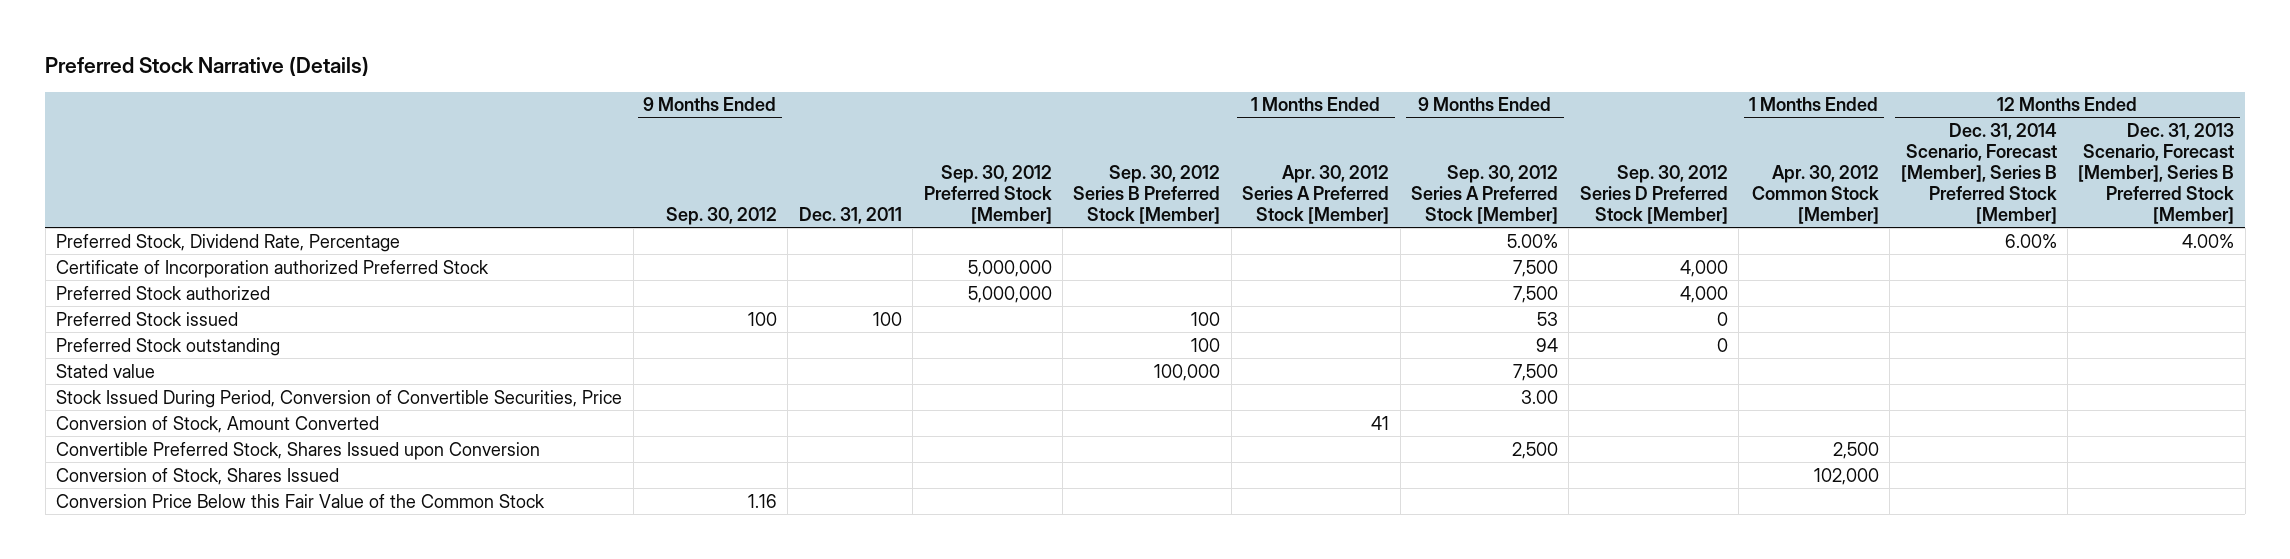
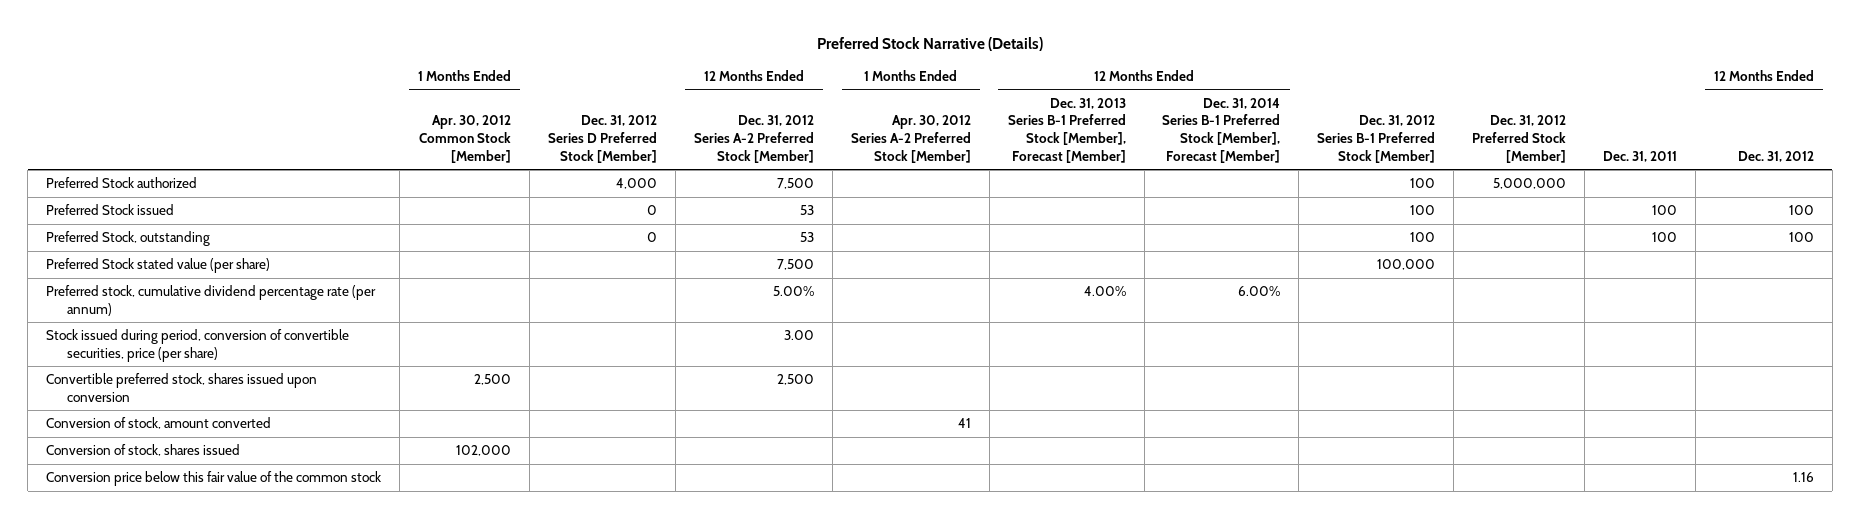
- | 9 Months Ended Sep. 30, 2012 | Dec. 31, 2011 | Sep. 30, 2012 Preferred Stock [Member] | Sep. 30, 2012 Series B Preferred Stock [Member] | 1 Months Ended Apr. 30, 2012 Series A Preferred Stock [Member] | 9 Months Ended Sep. 30, 2012 Series A Preferred Stock [Member] | Sep. 30, 2012 Series D Preferred Stock [Member] | 1 Months Ended Apr. 30, 2012 Common Stock [Member] | 12 Months Ended Dec. 31, 2014 Scenario, Forecast [Member], Series B Preferred Stock [Member] | 12 Months Ended Dec. 31, 2013 Scenario, Forecast [Member], Series B Preferred Stock [Member]
+ | 1 Months Ended Apr. 30, 2012 Common Stock [Member] | Dec. 31, 2012 Series D Preferred Stock [Member] | 12 Months Ended Dec. 31, 2012 Series A-2 Preferred Stock [Member] | 1 Months Ended Apr. 30, 2012 Series A-2 Preferred Stock [Member] | 12 Months Ended Dec. 31, 2013 Series B-1 Preferred Stock [Member], Forecast [Member] | 12 Months Ended Dec. 31, 2014 Series B-1 Preferred Stock [Member], Forecast [Member] | Dec. 31, 2012 Series B-1 Preferred Stock [Member] | Dec. 31, 2012 Preferred Stock [Member] | Dec. 31, 2011 | 12 Months Ended Dec. 31, 2012
- Preferred Stock, Dividend Rate, Percentage | | | | | | 5.00% | | | 6.00% | 4.00%
- Certificate of Incorporation authorized Preferred Stock | | | 5,000,000 | | | 7,500 | 4,000 | | |
- Preferred Stock outstanding | | | | 100 | | 94 | 0 | | |
- Stated value | | | | 100,000 | | 7,500 | | | |
- Stock Issued During Period, Conversion of Convertible Securities, Price | | | | | | 3.00 | | | |
- Conversion of Stock, Amount Converted | | | | | 41 | | | | |
- Convertible Preferred Stock, Shares Issued upon Conversion | | | | | | 2,500 | | 2,500 | |
- Conversion of Stock, Shares Issued | | | | | | | | 102,000 | |
- Conversion Price Below this Fair Value of the Common Stock | 1.16 | | | | | | | | |
+ Preferred Stock, outstanding | | 0 | 53 | | | | 100 | | 100 | 100
+ Preferred Stock stated value (per share) | | | 7,500 | | | | 100,000 | | |
+ Preferred stock, cumulative dividend percentage rate (per annum) | | | 5.00% | | 4.00% | 6.00% | | | |
+ Stock issued during period, conversion of convertible securities, price (per share) | | | 3.00 | | | | | | |
+ Convertible preferred stock, shares issued upon conversion | 2,500 | | 2,500 | | | | | | |
+ Conversion of stock, amount converted | | | | 41 | | | | | |
+ Conversion of stock, shares issued | 102,000 | | | | | | | | |
+ Conversion price below this fair value of the common stock | | | | | | | | | | 1.16

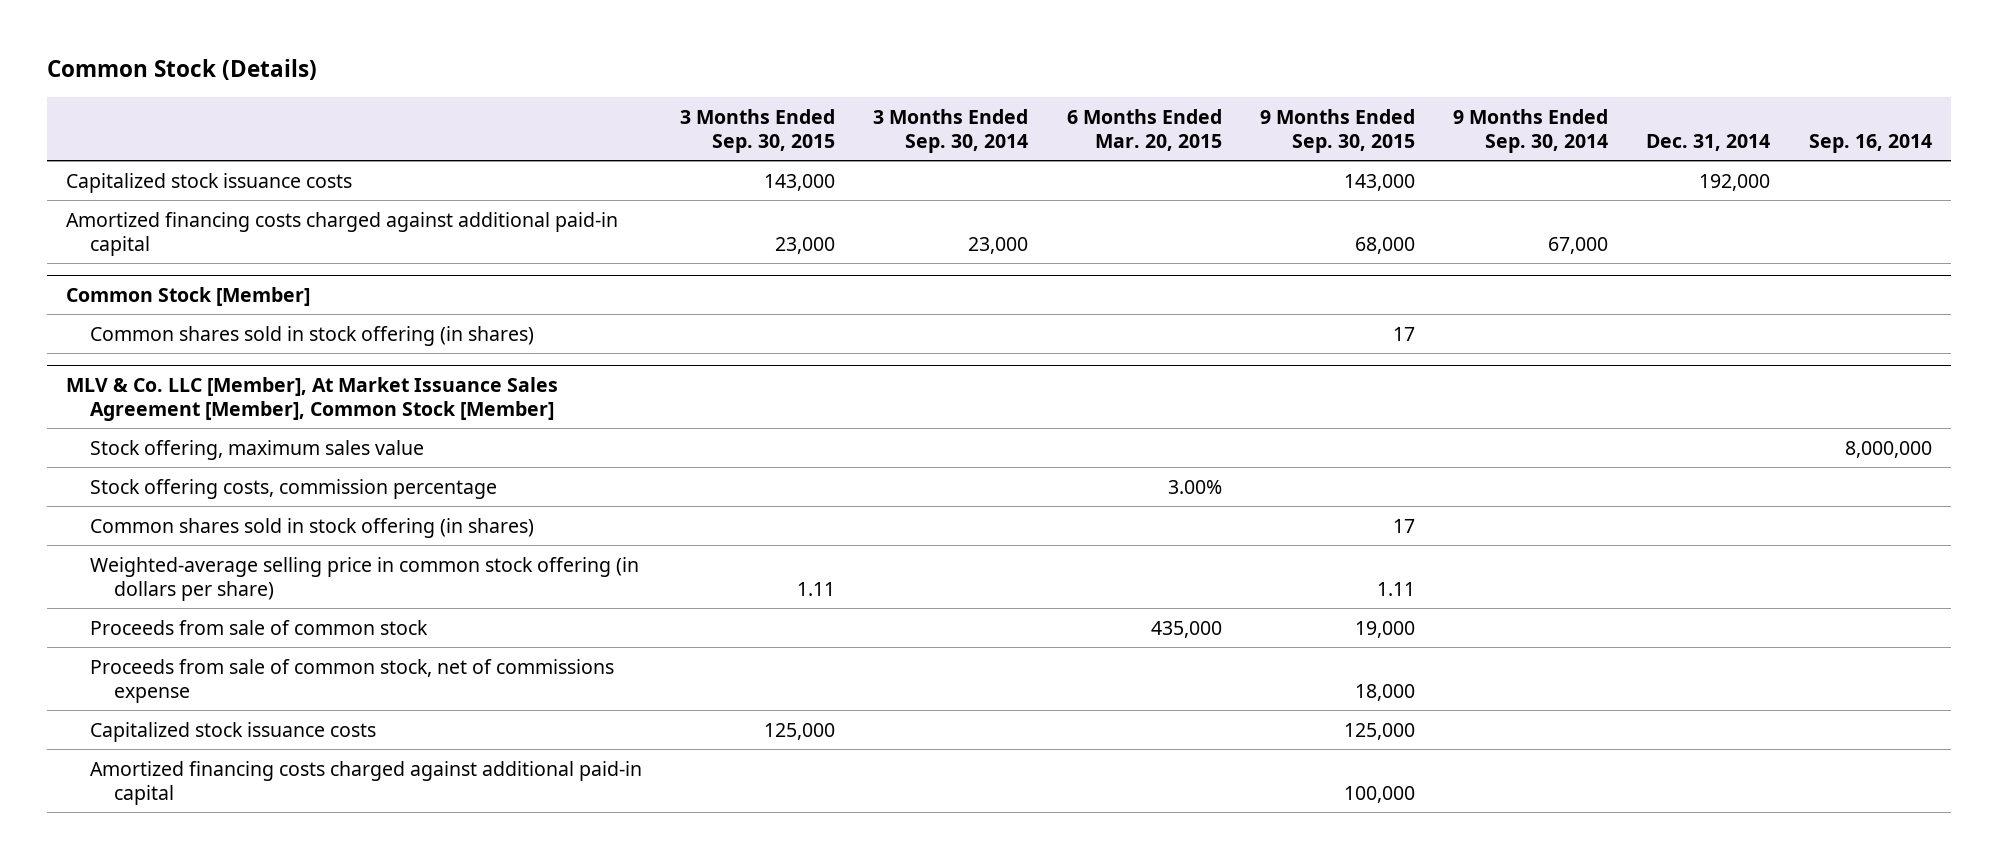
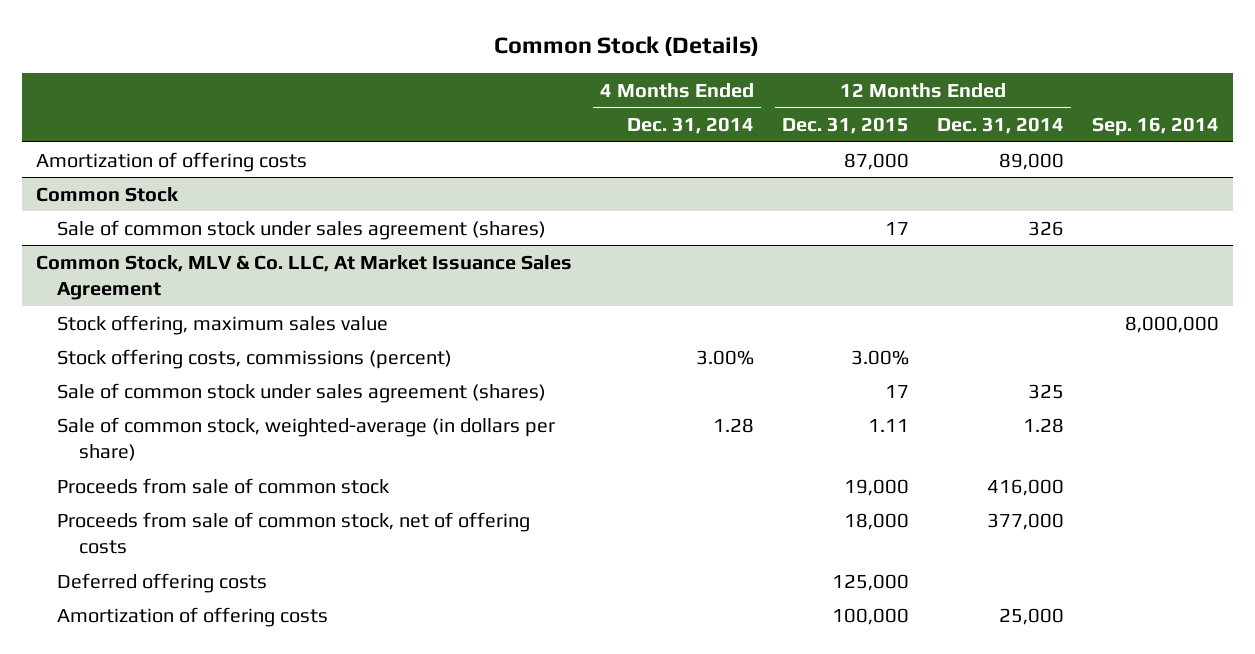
- | 3 Months Ended Sep. 30, 2015 | 3 Months Ended Sep. 30, 2014 | 6 Months Ended Mar. 20, 2015 | 9 Months Ended Sep. 30, 2015 | 9 Months Ended Sep. 30, 2014 | Dec. 31, 2014 | Sep. 16, 2014
+ | 4 Months Ended Dec. 31, 2014 | 12 Months Ended Dec. 31, 2015 | 12 Months Ended Dec. 31, 2014 | Sep. 16, 2014
- Capitalized stock issuance costs | 143,000 | | | 143,000 | | 192,000 |
- Amortized financing costs charged against additional paid-in capital | 23,000 | 23,000 | | 68,000 | 67,000 | |
- Common Stock [Member]
- Common shares sold in stock offering (in shares) | | | | 17 | | |
- MLV & Co. LLC [Member], At Market Issuance Sales Agreement [Member], Common Stock [Member]
+ Amortization of offering costs | | 87,000 | 89,000 |
+ Common Stock
+ Sale of common stock under sales agreement (shares) | | 17 | 326 |
+ Common Stock, MLV & Co. LLC, At Market Issuance Sales Agreement
- Stock offering costs, commission percentage | | | 3.00% | | | |
- Common shares sold in stock offering (in shares) | | | | 17 | | |
- Weighted-average selling price in common stock offering (in dollars per share) | 1.11 | | | 1.11 | | |
+ Stock offering costs, commissions (percent) | 3.00% | 3.00% | |
+ Sale of common stock under sales agreement (shares) | | 17 | 325 |
+ Sale of common stock, weighted-average (in dollars per share) | 1.28 | 1.11 | 1.28 |
- Proceeds from sale of common stock, net of commissions expense | | | | 18,000 | | |
- Capitalized stock issuance costs | 125,000 | | | 125,000 | | |
- Amortized financing costs charged against additional paid-in capital | | | | 100,000 | | |
+ Proceeds from sale of common stock, net of offering costs | | 18,000 | 377,000 |
+ Deferred offering costs | | 125,000 | |
+ Amortization of offering costs | | 100,000 | 25,000 |

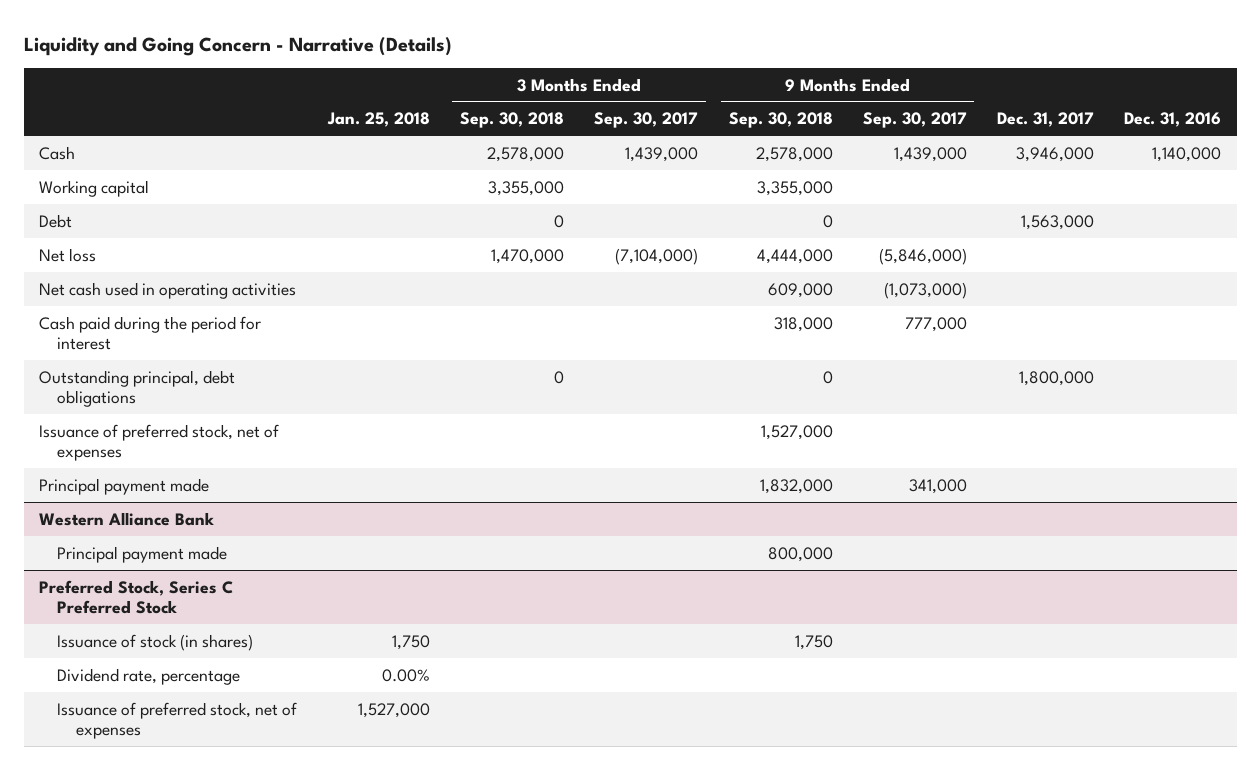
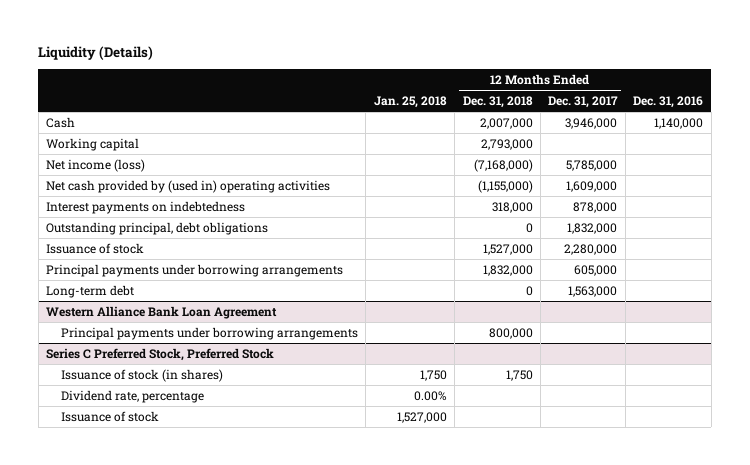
- Liquidity and Going Concern - Narrative (Details)
+ Liquidity (Details)
- | Jan. 25, 2018 | 3 Months Ended Sep. 30, 2018 | 3 Months Ended Sep. 30, 2017 | 9 Months Ended Sep. 30, 2018 | 9 Months Ended Sep. 30, 2017 | Dec. 31, 2017 | Dec. 31, 2016
+ | Jan. 25, 2018 | 12 Months Ended Dec. 31, 2018 | 12 Months Ended Dec. 31, 2017 | Dec. 31, 2016
- Debt | | 0 | | 0 | | 1,563,000 |
- Net loss | | 1,470,000 | (7,104,000) | 4,444,000 | (5,846,000) | |
- Net cash used in operating activities | | | | 609,000 | (1,073,000) | |
- Cash paid during the period for interest | | | | 318,000 | 777,000 | |
+ Net income (loss) | | (7,168,000) | 5,785,000 |
+ Net cash provided by (used in) operating activities | | (1,155,000) | 1,609,000 |
+ Interest payments on indebtedness | | 318,000 | 878,000 |
- Issuance of preferred stock, net of expenses | | | | 1,527,000 | | |
- Principal payment made | | | | 1,832,000 | 341,000 | |
- Western Alliance Bank
- Principal payment made | | | | 800,000 | | |
- Preferred Stock, Series C Preferred Stock
+ Issuance of stock | | 1,527,000 | 2,280,000 |
+ Principal payments under borrowing arrangements | | 1,832,000 | 605,000 |
+ Long-term debt | | 0 | 1,563,000 |
+ Western Alliance Bank Loan Agreement
+ Principal payments under borrowing arrangements | | 800,000 | |
+ Series C Preferred Stock, Preferred Stock
- Issuance of preferred stock, net of expenses | 1,527,000 | | | | | |
+ Issuance of stock | 1,527,000 | | |

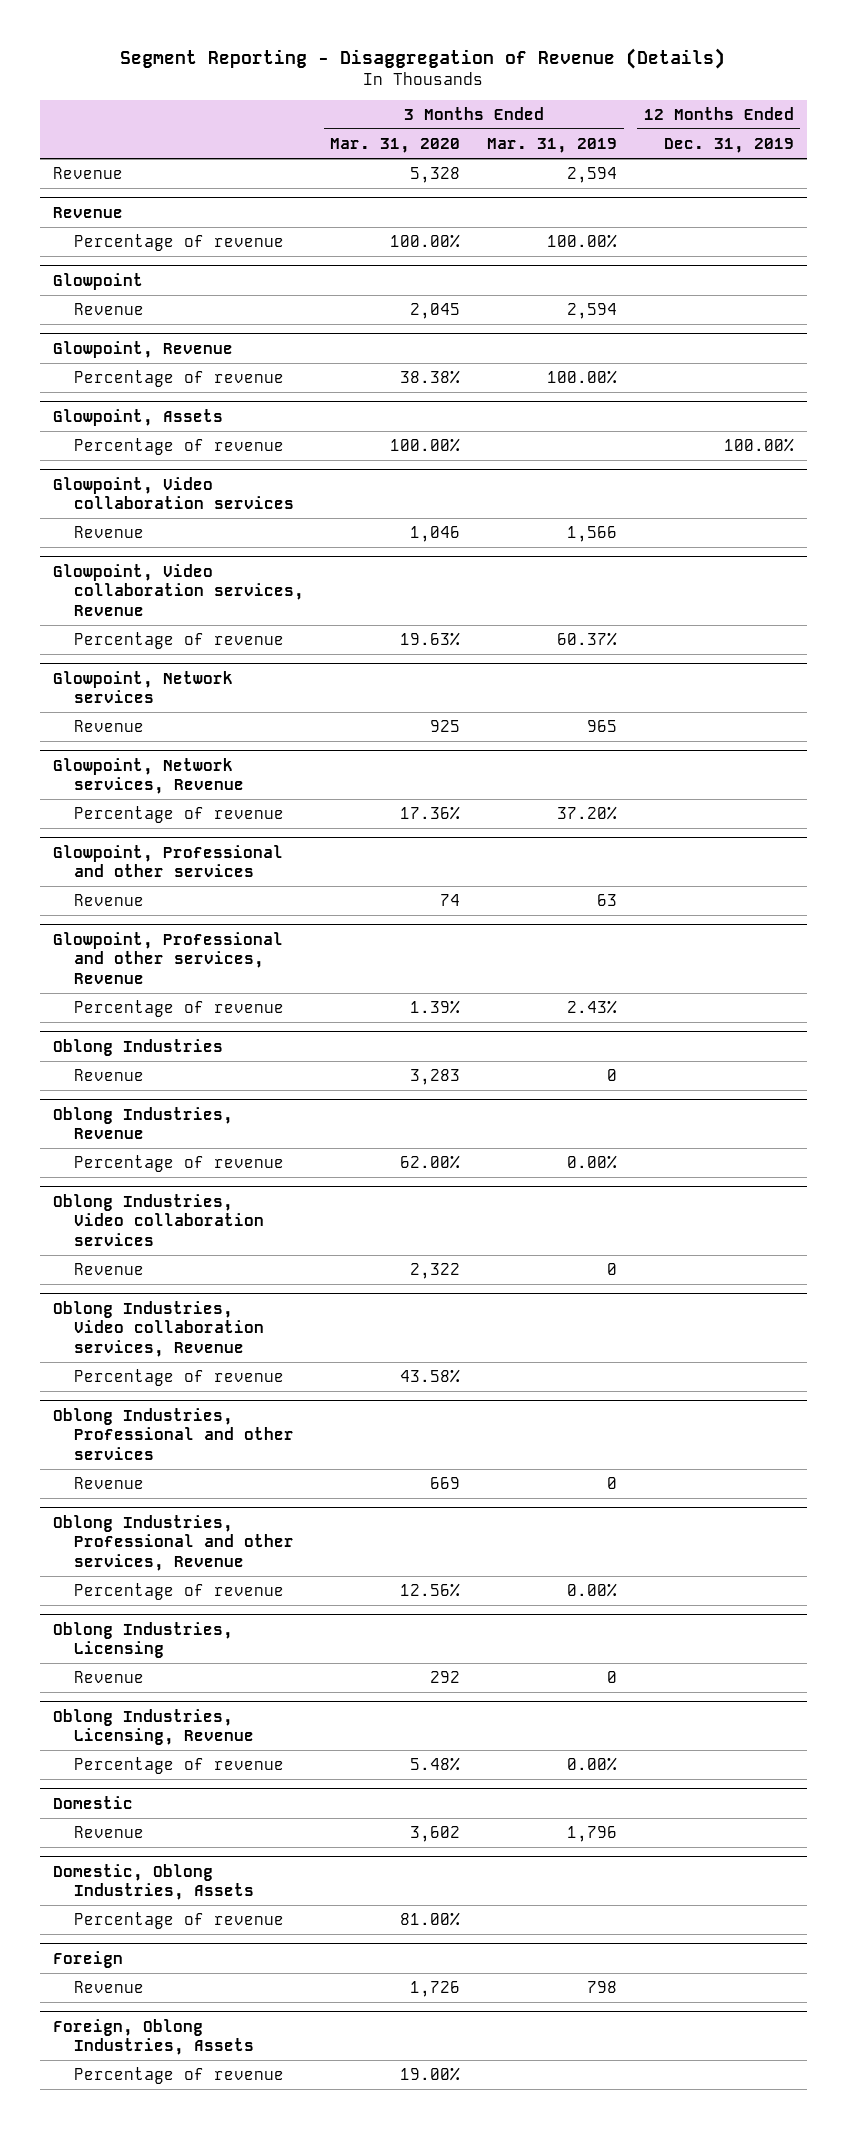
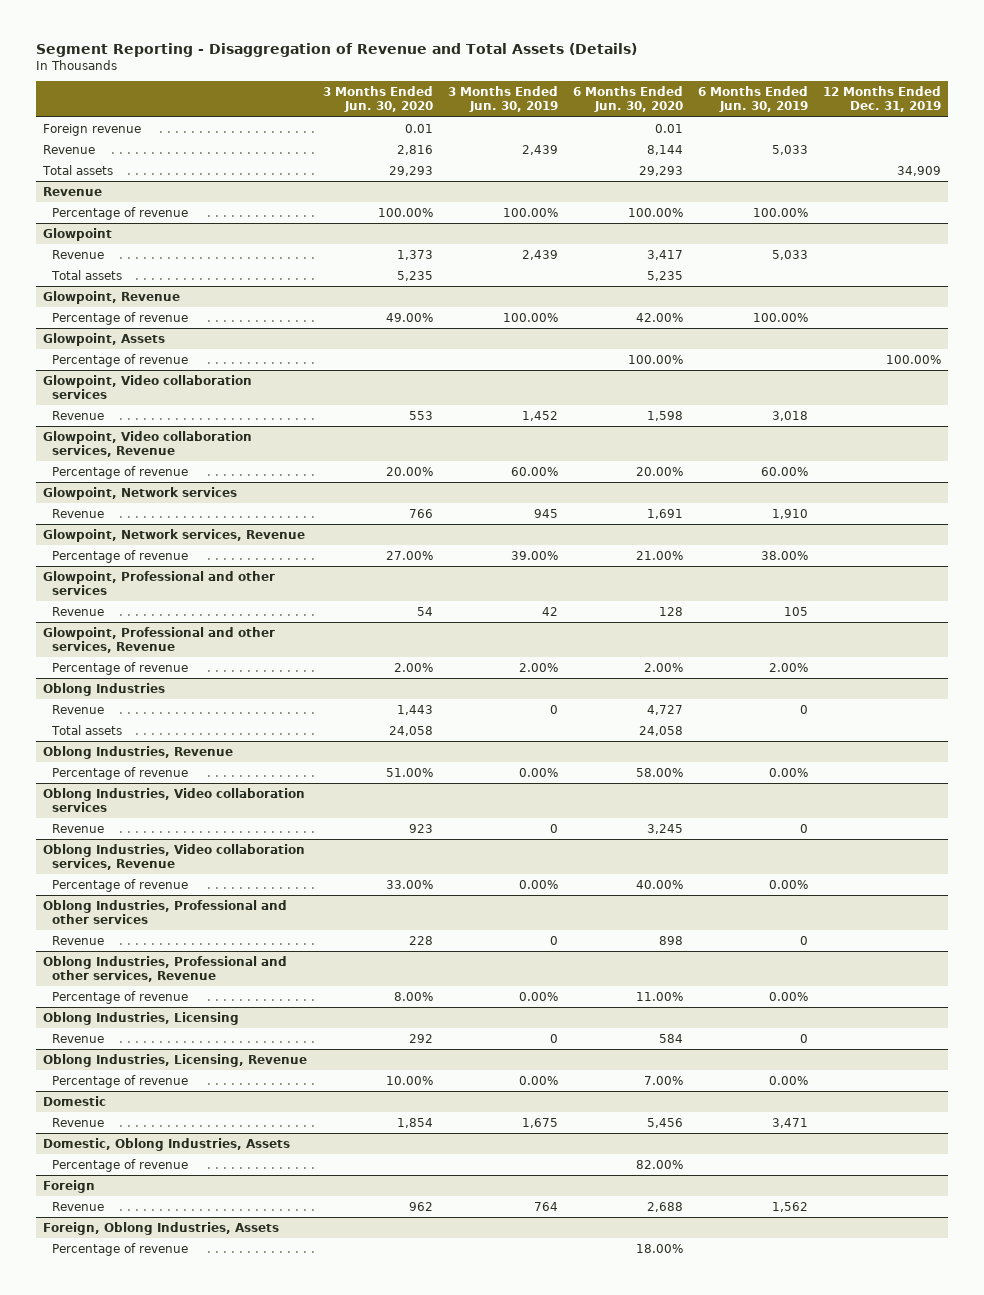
- Segment Reporting - Disaggregation of Revenue (Details)
+ Segment Reporting - Disaggregation of Revenue and Total Assets (Details)
- | 3 Months Ended Mar. 31, 2020 | 3 Months Ended Mar. 31, 2019 | 12 Months Ended Dec. 31, 2019
+ | 3 Months Ended Jun. 30, 2020 | 3 Months Ended Jun. 30, 2019 | 6 Months Ended Jun. 30, 2020 | 6 Months Ended Jun. 30, 2019 | 12 Months Ended Dec. 31, 2019
+ Foreign revenue | 0.01 | | 0.01 | |
+ Total assets | 29,293 | | 29,293 | | 34,909
@ Glowpoint
+ Total assets | 5,235 | | 5,235 | |
@ Oblong Industries
+ Total assets | 24,058 | | 24,058 | |

